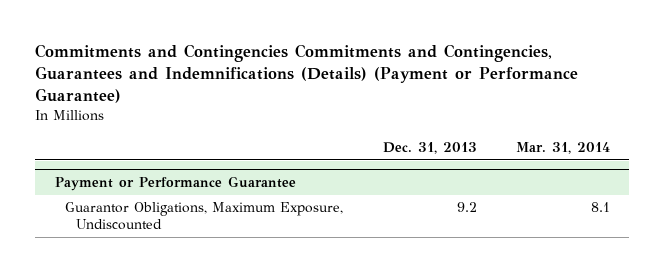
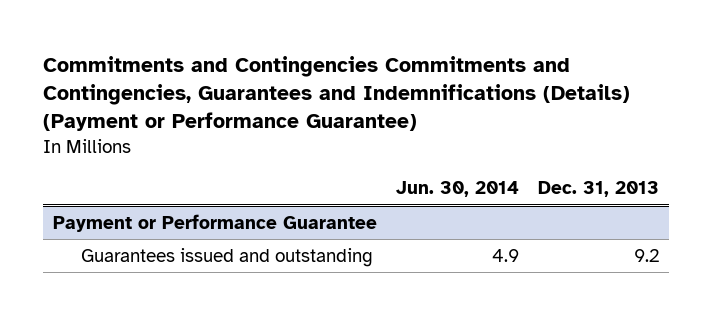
- | Dec. 31, 2013 | Mar. 31, 2014
+ | Jun. 30, 2014 | Dec. 31, 2013
@ Payment or Performance Guarantee
- Guarantor Obligations, Maximum Exposure, Undiscounted | 9.2 | 8.1
+ Guarantees issued and outstanding | 4.9 | 9.2

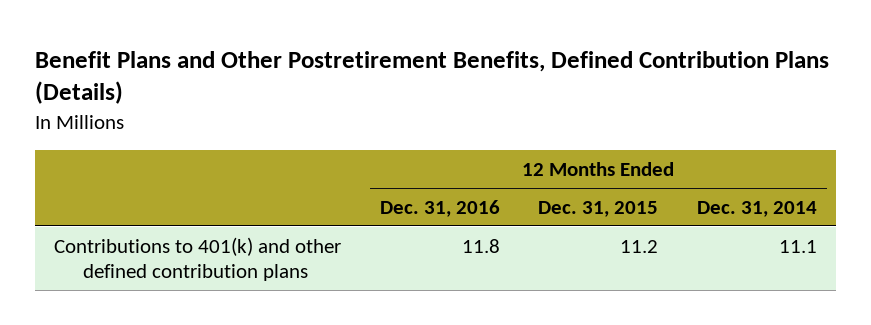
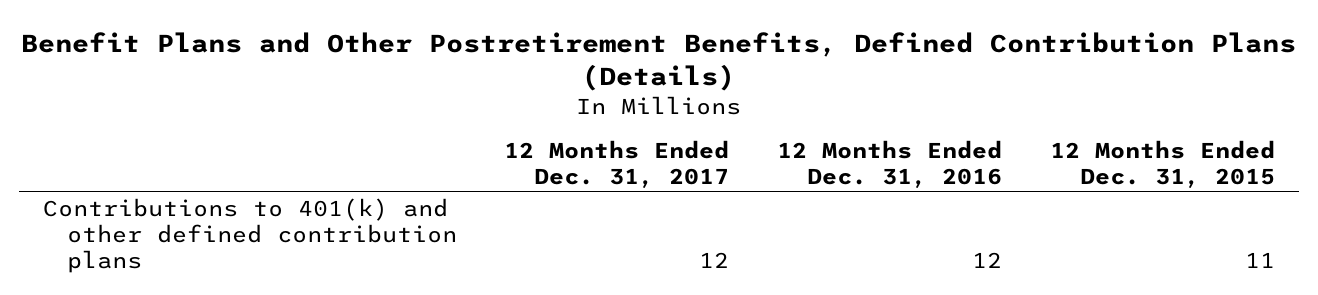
- | 12 Months Ended Dec. 31, 2016 | 12 Months Ended Dec. 31, 2015 | 12 Months Ended Dec. 31, 2014
+ | 12 Months Ended Dec. 31, 2017 | 12 Months Ended Dec. 31, 2016 | 12 Months Ended Dec. 31, 2015
- Contributions to 401(k) and other defined contribution plans | 11.8 | 11.2 | 11.1
+ Contributions to 401(k) and other defined contribution plans | 12 | 12 | 11

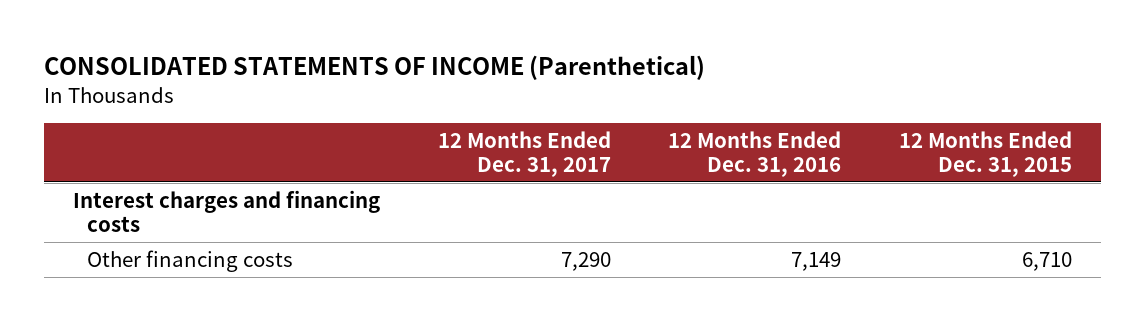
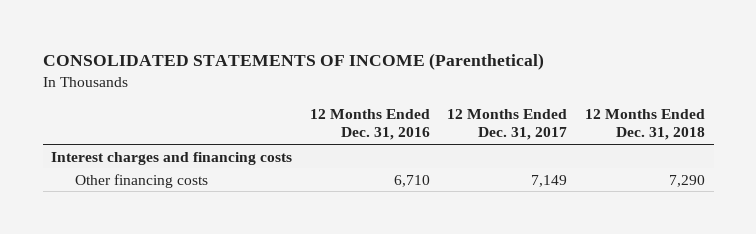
- | 12 Months Ended Dec. 31, 2017 | 12 Months Ended Dec. 31, 2016 | 12 Months Ended Dec. 31, 2015
+ | 12 Months Ended Dec. 31, 2016 | 12 Months Ended Dec. 31, 2017 | 12 Months Ended Dec. 31, 2018
- Other financing costs | 7,290 | 7,149 | 6,710
+ Other financing costs | 6,710 | 7,149 | 7,290

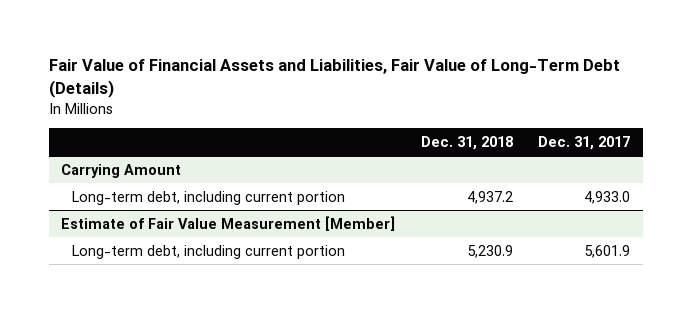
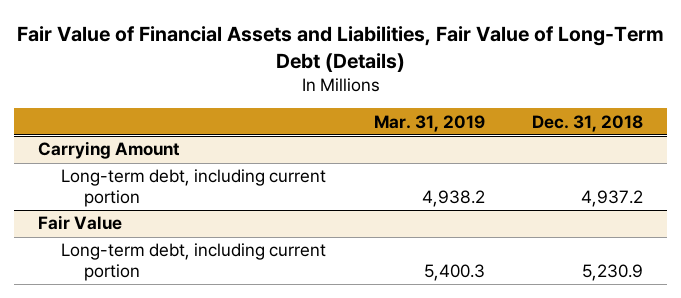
- | Dec. 31, 2018 | Dec. 31, 2017
+ | Mar. 31, 2019 | Dec. 31, 2018
- Estimate of Fair Value Measurement [Member]
+ Fair Value

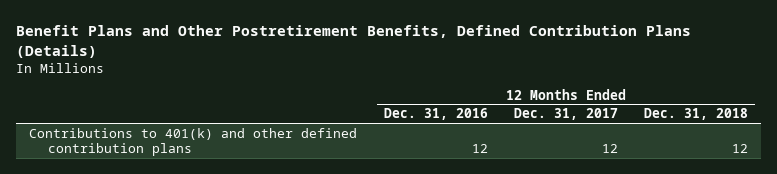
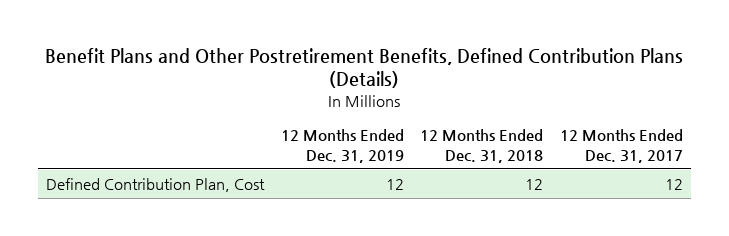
- | 12 Months Ended Dec. 31, 2016 | 12 Months Ended Dec. 31, 2017 | 12 Months Ended Dec. 31, 2018
+ | 12 Months Ended Dec. 31, 2019 | 12 Months Ended Dec. 31, 2018 | 12 Months Ended Dec. 31, 2017
- Contributions to 401(k) and other defined contribution plans | 12 | 12 | 12
+ Defined Contribution Plan, Cost | 12 | 12 | 12

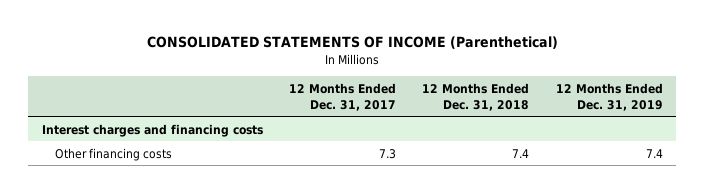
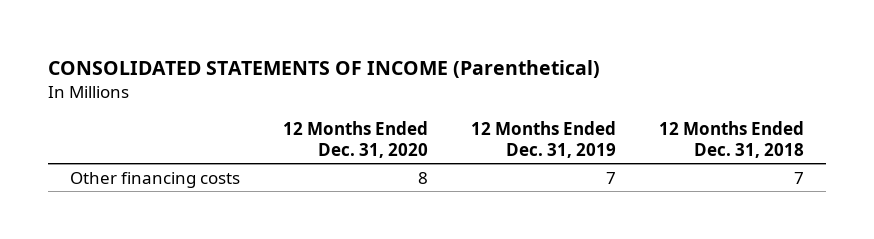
- | 12 Months Ended Dec. 31, 2017 | 12 Months Ended Dec. 31, 2018 | 12 Months Ended Dec. 31, 2019
+ | 12 Months Ended Dec. 31, 2020 | 12 Months Ended Dec. 31, 2019 | 12 Months Ended Dec. 31, 2018
- Interest charges and financing costs
- Other financing costs | 7.3 | 7.4 | 7.4
+ Other financing costs | 8 | 7 | 7

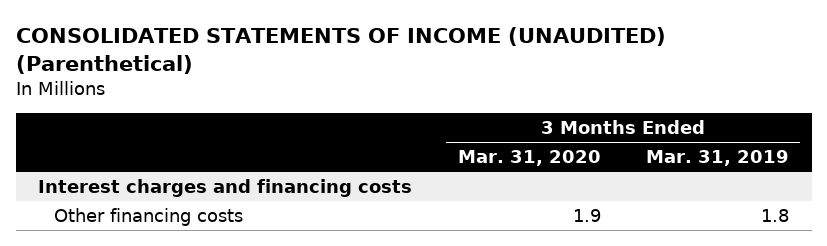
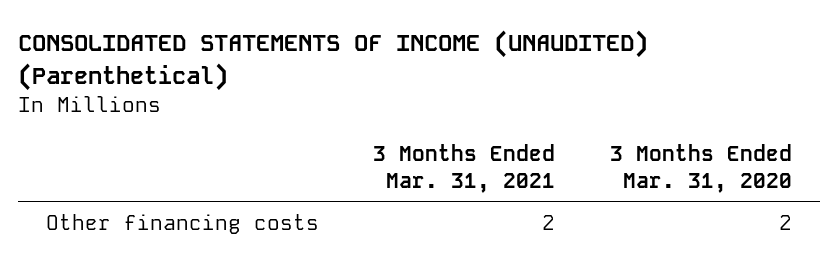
- | 3 Months Ended Mar. 31, 2020 | 3 Months Ended Mar. 31, 2019
+ | 3 Months Ended Mar. 31, 2021 | 3 Months Ended Mar. 31, 2020
- Interest charges and financing costs
- Other financing costs | 1.9 | 1.8
+ Other financing costs | 2 | 2

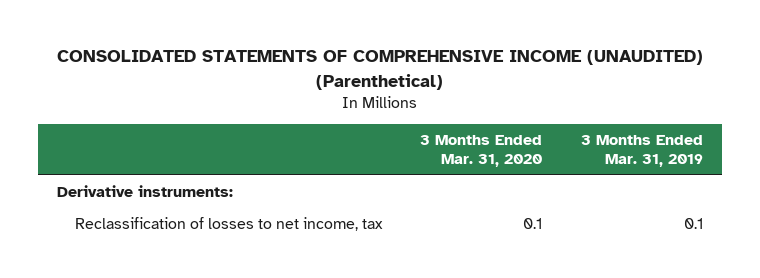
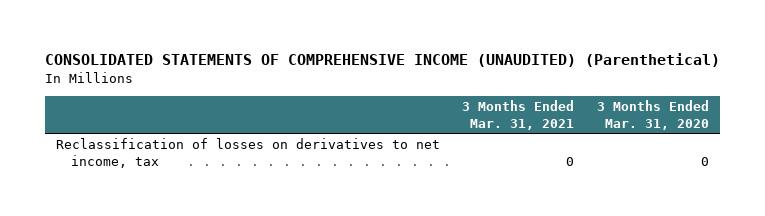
- | 3 Months Ended Mar. 31, 2020 | 3 Months Ended Mar. 31, 2019
+ | 3 Months Ended Mar. 31, 2021 | 3 Months Ended Mar. 31, 2020
- Derivative instruments:
- Reclassification of losses to net income, tax | 0.1 | 0.1
+ Reclassification of losses on derivatives to net income, tax | 0 | 0

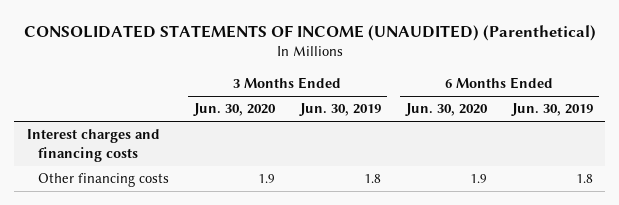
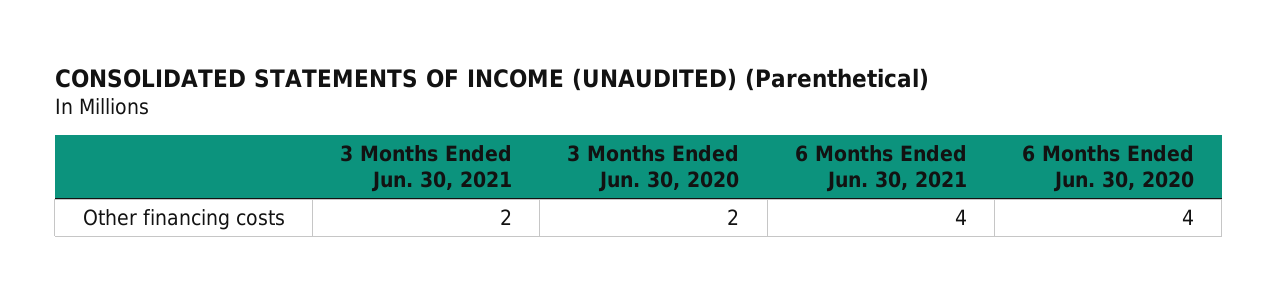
- | 3 Months Ended Jun. 30, 2020 | 3 Months Ended Jun. 30, 2019 | 6 Months Ended Jun. 30, 2020 | 6 Months Ended Jun. 30, 2019
+ | 3 Months Ended Jun. 30, 2021 | 3 Months Ended Jun. 30, 2020 | 6 Months Ended Jun. 30, 2021 | 6 Months Ended Jun. 30, 2020
- Interest charges and financing costs
- Other financing costs | 1.9 | 1.8 | 1.9 | 1.8
+ Other financing costs | 2 | 2 | 4 | 4

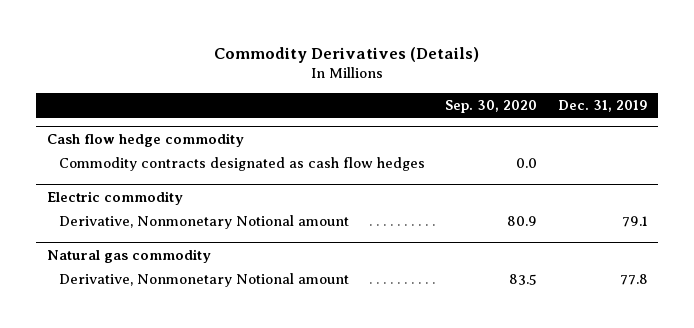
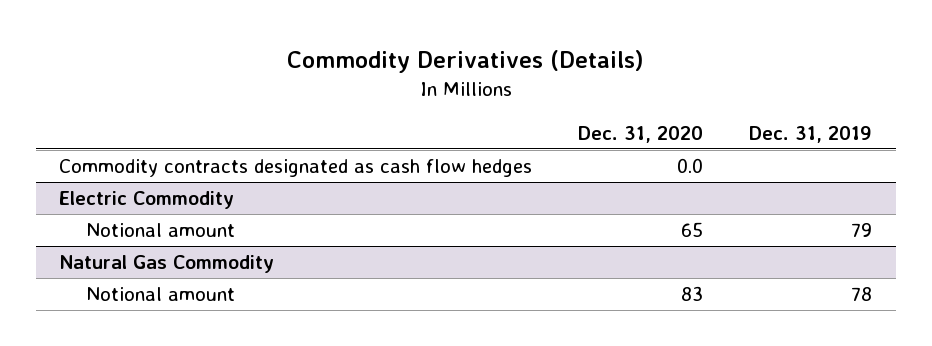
- | Sep. 30, 2020 | Dec. 31, 2019
+ | Dec. 31, 2020 | Dec. 31, 2019
- Cash flow hedge commodity
- Electric commodity
- Derivative, Nonmonetary Notional amount | 80.9 | 79.1
- Natural gas commodity
- Derivative, Nonmonetary Notional amount | 83.5 | 77.8
+ Electric Commodity
+ Notional amount | 65 | 79
+ Natural Gas Commodity
+ Notional amount | 83 | 78

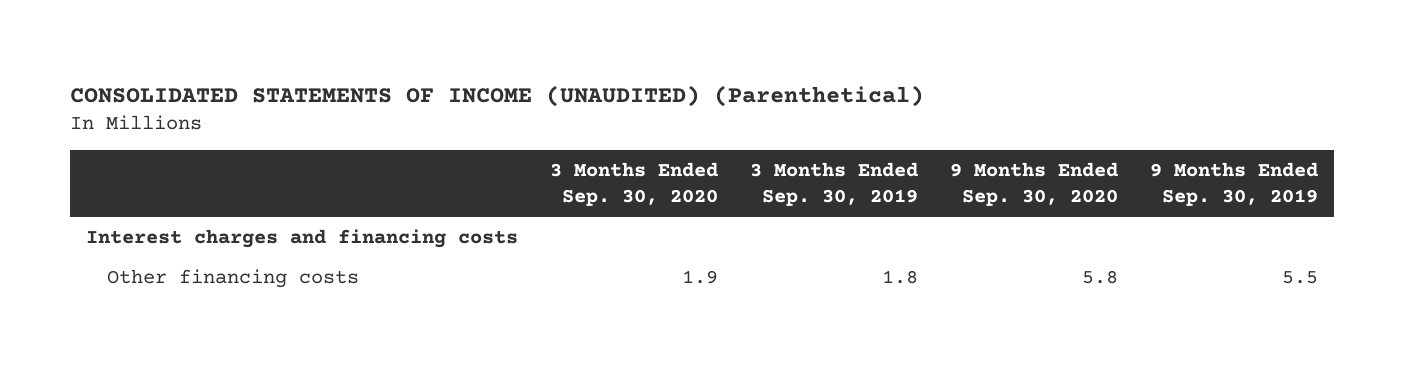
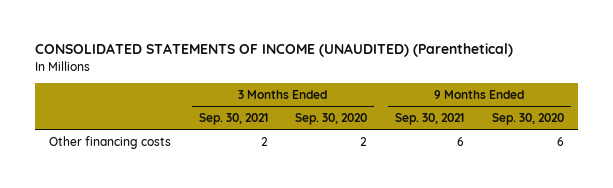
- | 3 Months Ended Sep. 30, 2020 | 3 Months Ended Sep. 30, 2019 | 9 Months Ended Sep. 30, 2020 | 9 Months Ended Sep. 30, 2019
+ | 3 Months Ended Sep. 30, 2021 | 3 Months Ended Sep. 30, 2020 | 9 Months Ended Sep. 30, 2021 | 9 Months Ended Sep. 30, 2020
- Interest charges and financing costs
- Other financing costs | 1.9 | 1.8 | 5.8 | 5.5
+ Other financing costs | 2 | 2 | 6 | 6

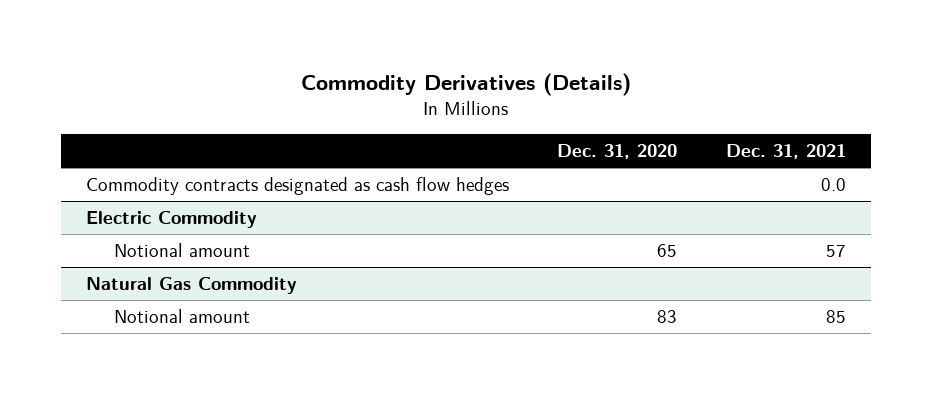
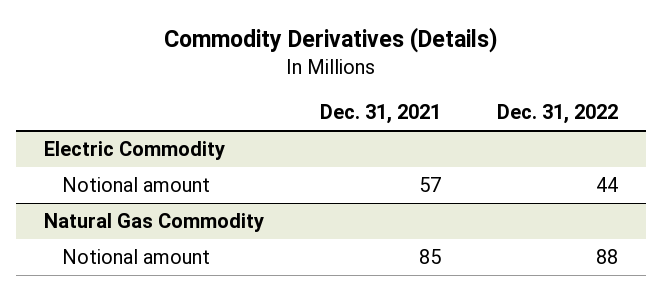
- | Dec. 31, 2020 | Dec. 31, 2021
+ | Dec. 31, 2021 | Dec. 31, 2022
- Commodity contracts designated as cash flow hedges | | 0.0

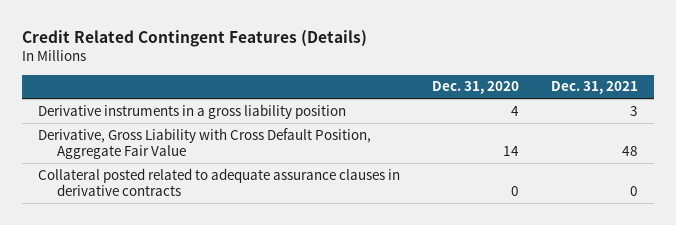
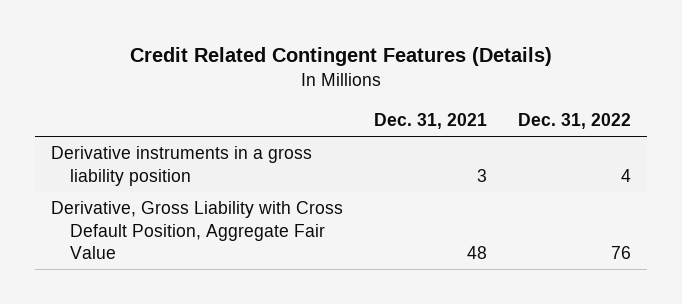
- | Dec. 31, 2020 | Dec. 31, 2021
+ | Dec. 31, 2021 | Dec. 31, 2022
- Collateral posted related to adequate assurance clauses in derivative contracts | 0 | 0

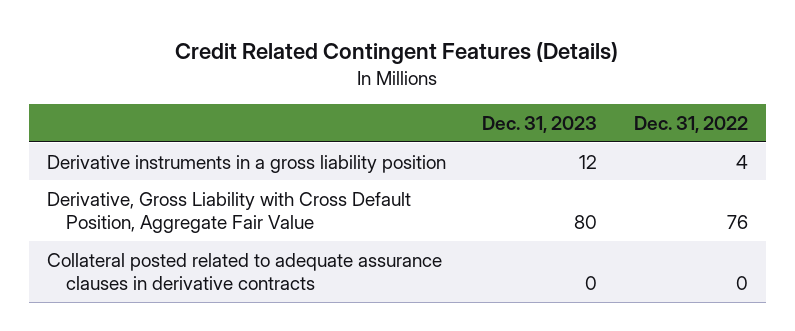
- | Dec. 31, 2021 | Dec. 31, 2022
+ | Dec. 31, 2023 | Dec. 31, 2022
+ Collateral posted related to adequate assurance clauses in derivative contracts | 0 | 0

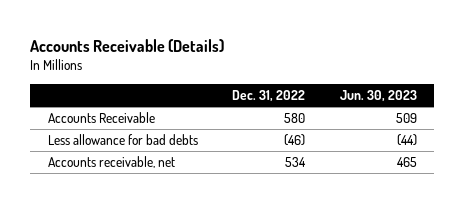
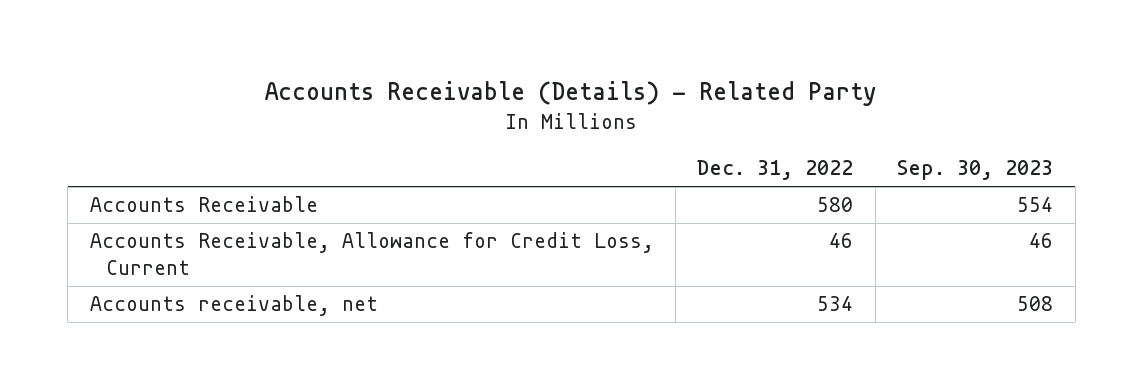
- Accounts Receivable (Details)
+ Accounts Receivable (Details) - Related Party
- | Dec. 31, 2022 | Jun. 30, 2023
+ | Dec. 31, 2022 | Sep. 30, 2023
- Less allowance for bad debts | (46) | (44)
+ Accounts Receivable, Allowance for Credit Loss, Current | 46 | 46

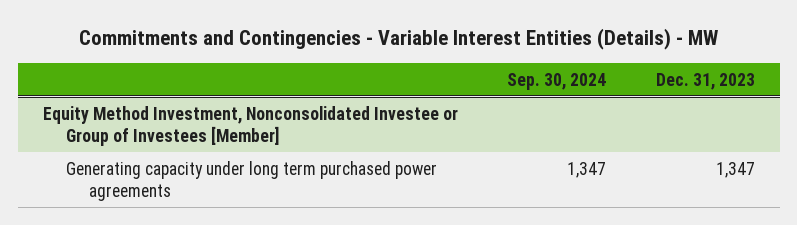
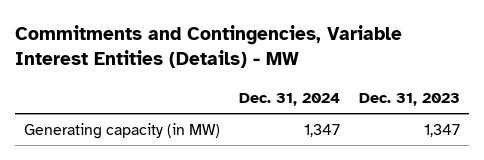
- Commitments and Contingencies - Variable Interest Entities (Details) - MW
+ Commitments and Contingencies, Variable Interest Entities (Details) - MW
- | Sep. 30, 2024 | Dec. 31, 2023
+ | Dec. 31, 2024 | Dec. 31, 2023
- Equity Method Investment, Nonconsolidated Investee or Group of Investees [Member]
- Generating capacity under long term purchased power agreements | 1,347 | 1,347
+ Generating capacity (in MW) | 1,347 | 1,347

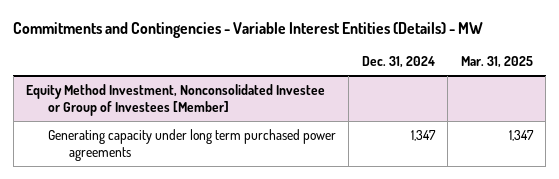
- Commitments and Contingencies, Variable Interest Entities (Details) - MW
+ Commitments and Contingencies - Variable Interest Entities (Details) - MW
- | Dec. 31, 2024 | Dec. 31, 2023
+ | Dec. 31, 2024 | Mar. 31, 2025
- Generating capacity (in MW) | 1,347 | 1,347
+ Equity Method Investment, Nonconsolidated Investee or Group of Investees [Member]
+ Generating capacity under long term purchased power agreements | 1,347 | 1,347

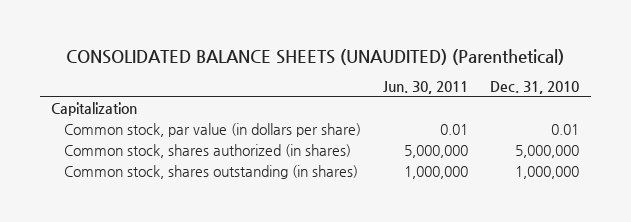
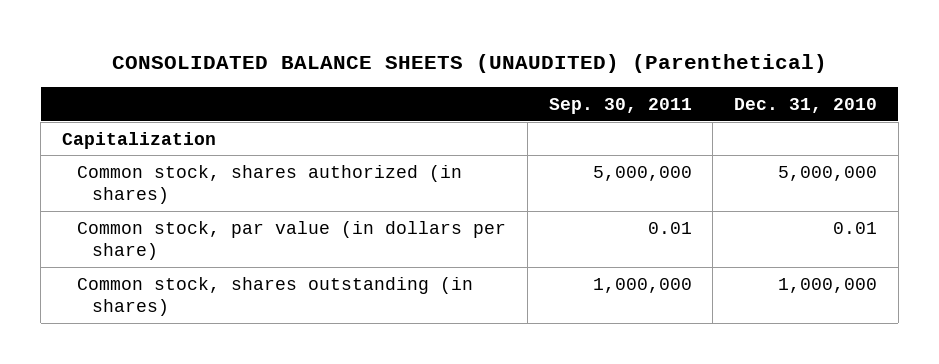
- | Jun. 30, 2011 | Dec. 31, 2010
+ | Sep. 30, 2011 | Dec. 31, 2010
moved down: Common stock, par value (in dollars per share) | 0.01 | 0.01

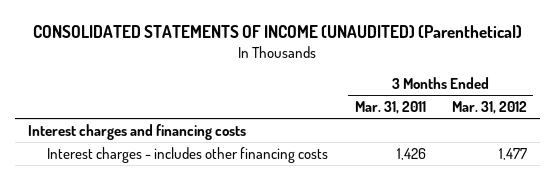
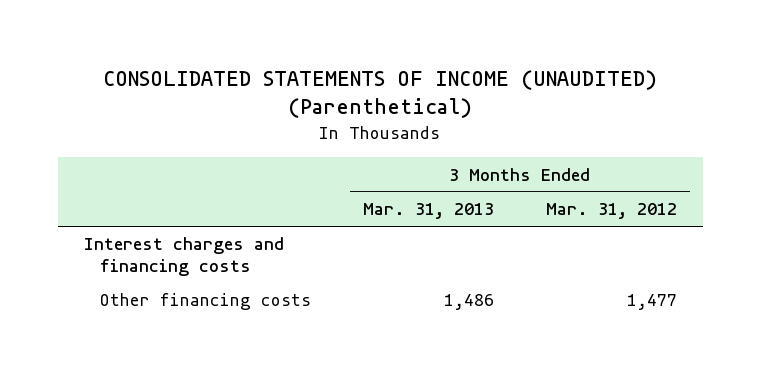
- | 3 Months Ended Mar. 31, 2011 | 3 Months Ended Mar. 31, 2012
+ | 3 Months Ended Mar. 31, 2013 | 3 Months Ended Mar. 31, 2012
- Interest charges - includes other financing costs | 1,426 | 1,477
+ Other financing costs | 1,486 | 1,477

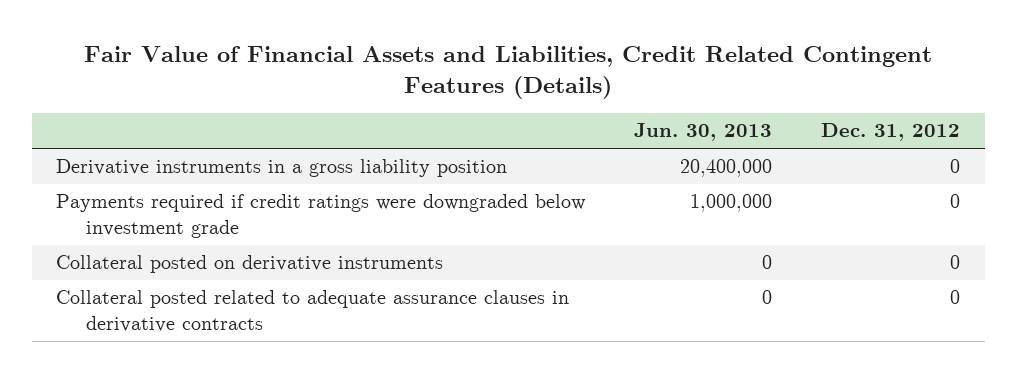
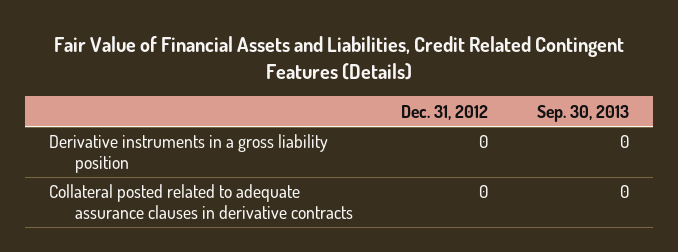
- | Jun. 30, 2013 | Dec. 31, 2012
+ | Dec. 31, 2012 | Sep. 30, 2013
- Payments required if credit ratings were downgraded below investment grade | 1,000,000 | 0
- Collateral posted on derivative instruments | 0 | 0

